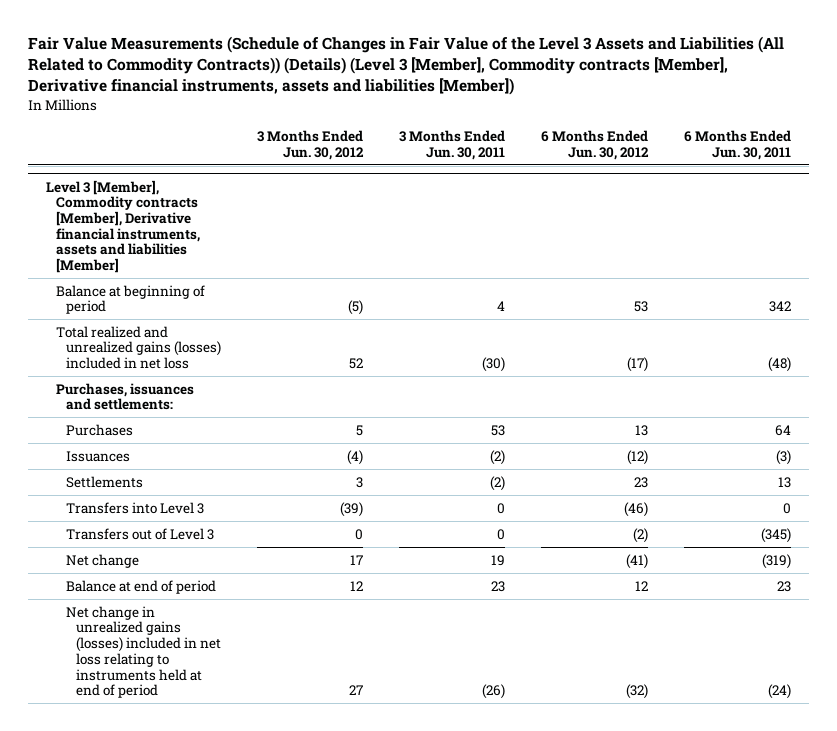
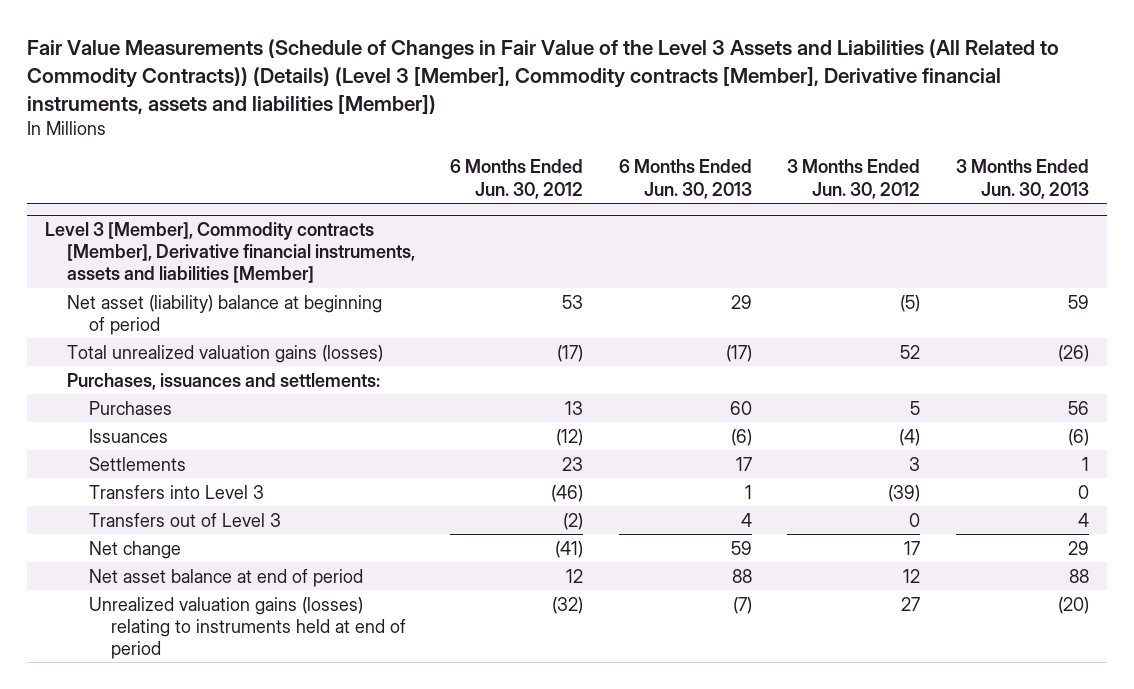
- | 3 Months Ended Jun. 30, 2012 | 3 Months Ended Jun. 30, 2011 | 6 Months Ended Jun. 30, 2012 | 6 Months Ended Jun. 30, 2011
+ | 6 Months Ended Jun. 30, 2012 | 6 Months Ended Jun. 30, 2013 | 3 Months Ended Jun. 30, 2012 | 3 Months Ended Jun. 30, 2013
@ Level 3 [Member], Commodity contracts [Member], Derivative financial instruments, assets and liabilities [Member]
- Balance at beginning of period | (5) | 4 | 53 | 342
- Total realized and unrealized gains (losses) included in net loss | 52 | (30) | (17) | (48)
+ Net asset (liability) balance at beginning of period | 53 | 29 | (5) | 59
+ Total unrealized valuation gains (losses) | (17) | (17) | 52 | (26)
- Balance at end of period | 12 | 23 | 12 | 23
- Net change in unrealized gains (losses) included in net loss relating to instruments held at end of period | 27 | (26) | (32) | (24)
+ Net asset balance at end of period | 12 | 88 | 12 | 88
+ Unrealized valuation gains (losses) relating to instruments held at end of period | (32) | (7) | 27 | (20)

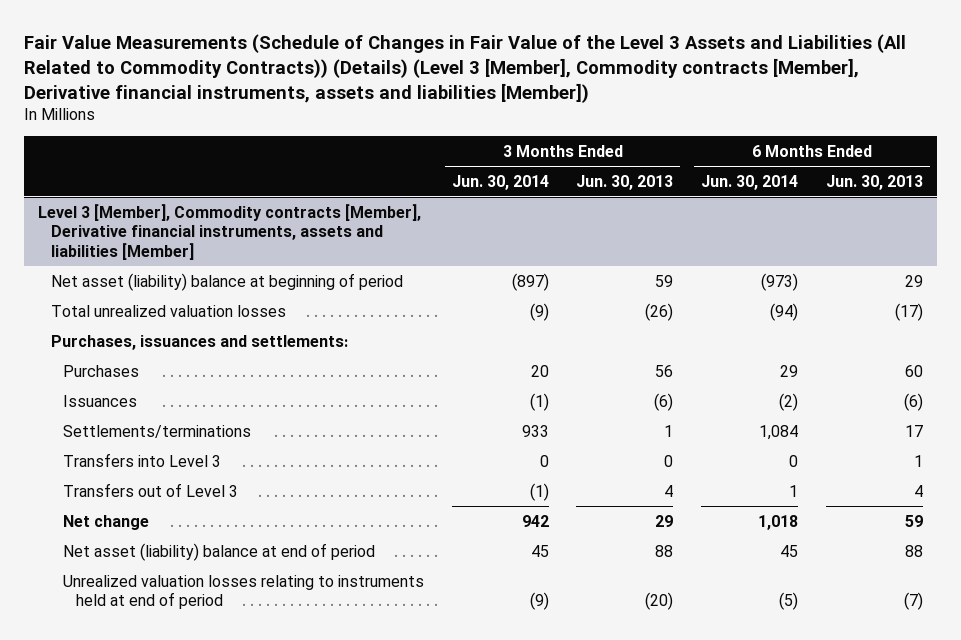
- | 6 Months Ended Jun. 30, 2012 | 6 Months Ended Jun. 30, 2013 | 3 Months Ended Jun. 30, 2012 | 3 Months Ended Jun. 30, 2013
+ | 3 Months Ended Jun. 30, 2014 | 3 Months Ended Jun. 30, 2013 | 6 Months Ended Jun. 30, 2014 | 6 Months Ended Jun. 30, 2013
@ Level 3 [Member], Commodity contracts [Member], Derivative financial instruments, assets and liabilities [Member]
- Total unrealized valuation gains (losses) | (17) | (17) | 52 | (26)
+ Total unrealized valuation losses | (9) | (26) | (94) | (17)
- Settlements | 23 | 17 | 3 | 1
+ Settlements/terminations | 933 | 1 | 1,084 | 17
- Net asset balance at end of period | 12 | 88 | 12 | 88
- Unrealized valuation gains (losses) relating to instruments held at end of period | (32) | (7) | 27 | (20)
+ Net asset (liability) balance at end of period | 45 | 88 | 45 | 88
+ Unrealized valuation losses relating to instruments held at end of period | (9) | (20) | (5) | (7)

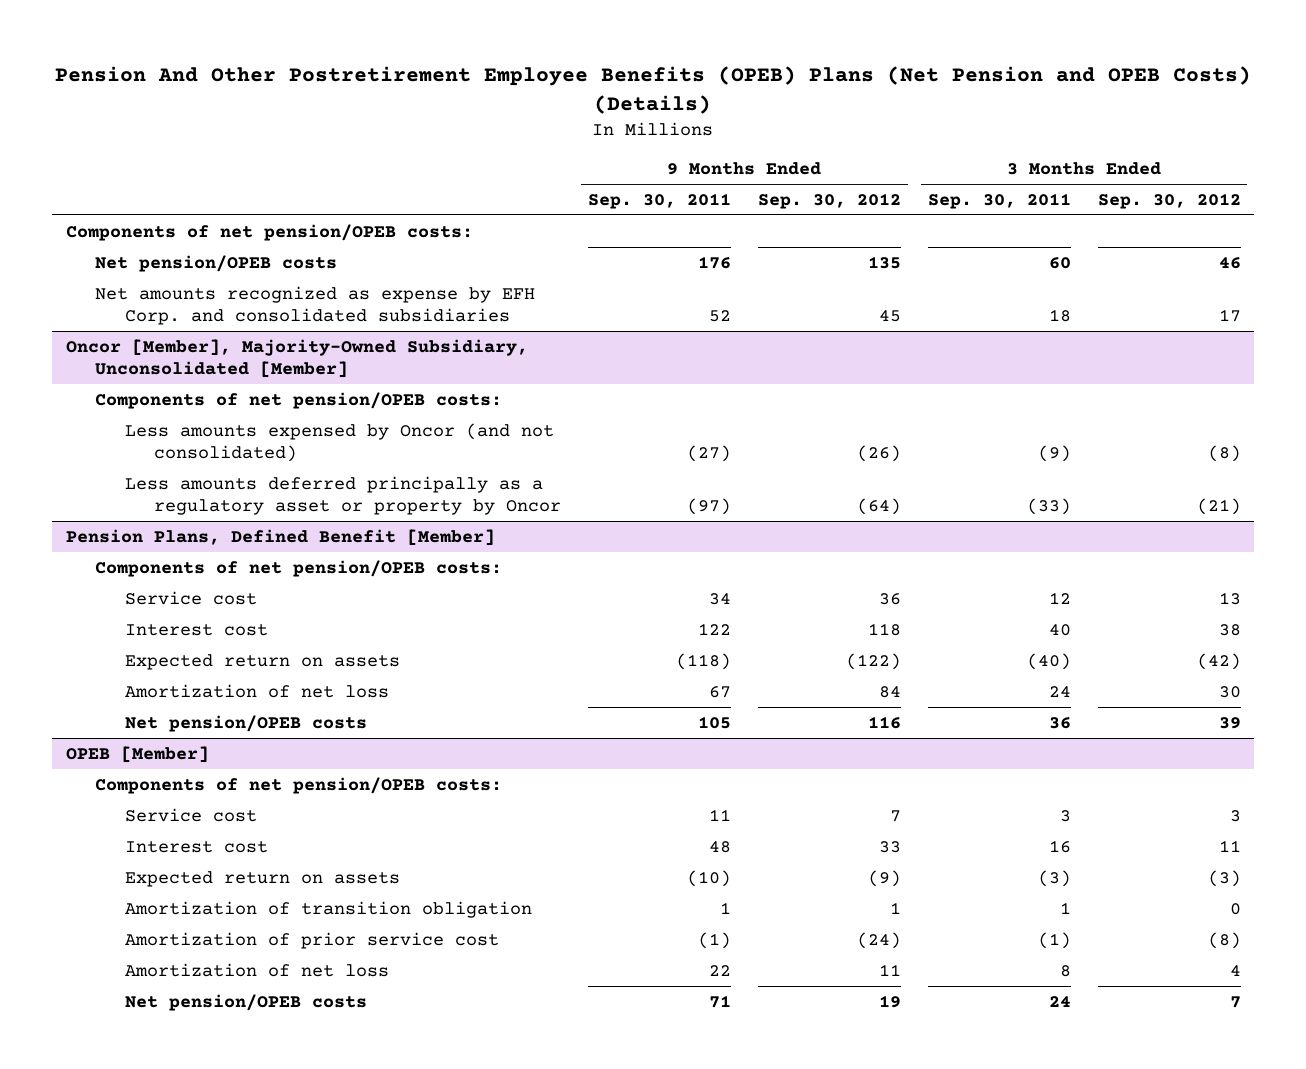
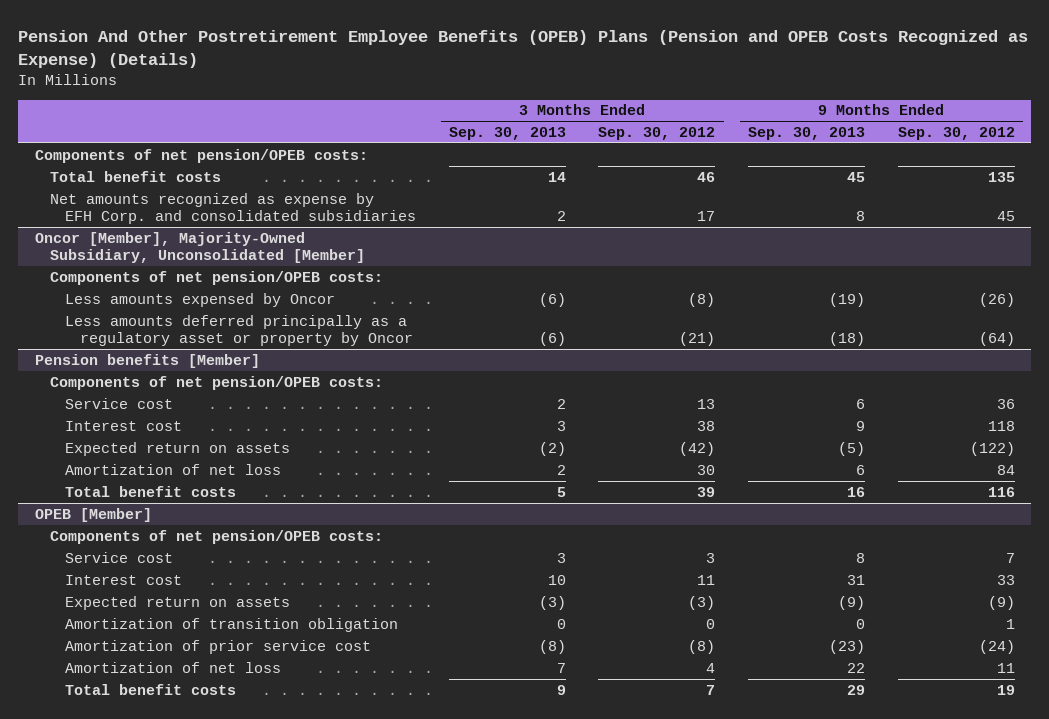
- Pension And Other Postretirement Employee Benefits (OPEB) Plans (Net Pension and OPEB Costs) (Details)
+ Pension And Other Postretirement Employee Benefits (OPEB) Plans (Pension and OPEB Costs Recognized as Expense) (Details)
- | 9 Months Ended Sep. 30, 2011 | 9 Months Ended Sep. 30, 2012 | 3 Months Ended Sep. 30, 2011 | 3 Months Ended Sep. 30, 2012
+ | 3 Months Ended Sep. 30, 2013 | 3 Months Ended Sep. 30, 2012 | 9 Months Ended Sep. 30, 2013 | 9 Months Ended Sep. 30, 2012
- Net pension/OPEB costs | 176 | 135 | 60 | 46
+ Total benefit costs | 14 | 46 | 45 | 135
@ Oncor [Member], Majority-Owned Subsidiary, Unconsolidated [Member]
- Less amounts expensed by Oncor (and not consolidated) | (27) | (26) | (9) | (8)
+ Less amounts expensed by Oncor | (6) | (8) | (19) | (26)
- Pension Plans, Defined Benefit [Member]
+ Pension benefits [Member]
- Net pension/OPEB costs | 105 | 116 | 36 | 39
+ Total benefit costs | 5 | 39 | 16 | 116
@ OPEB [Member]
- Net pension/OPEB costs | 71 | 19 | 24 | 7
+ Total benefit costs | 9 | 7 | 29 | 19

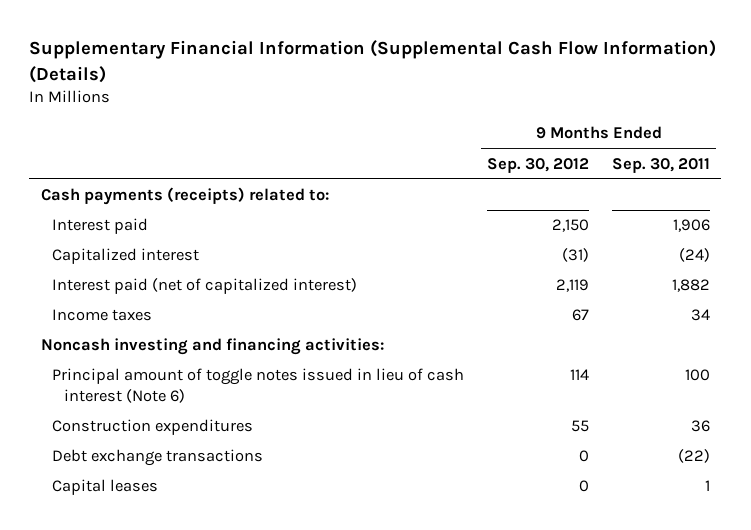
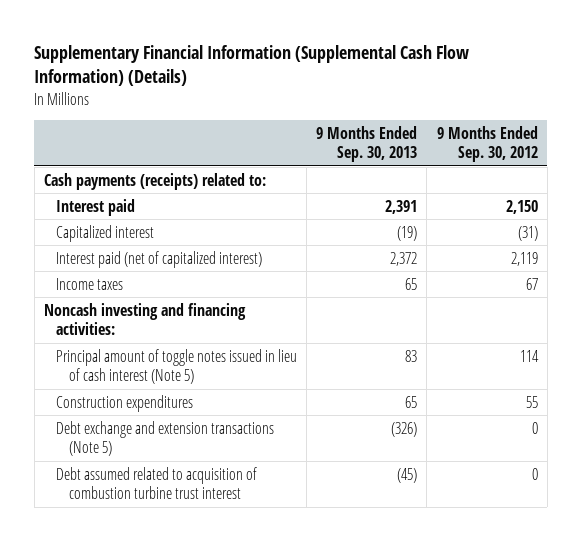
- | 9 Months Ended Sep. 30, 2012 | 9 Months Ended Sep. 30, 2011
+ | 9 Months Ended Sep. 30, 2013 | 9 Months Ended Sep. 30, 2012
- Principal amount of toggle notes issued in lieu of cash interest (Note 6) | 114 | 100
+ Principal amount of toggle notes issued in lieu of cash interest (Note 5) | 83 | 114
- Debt exchange transactions | 0 | (22)
- Capital leases | 0 | 1
+ Debt exchange and extension transactions (Note 5) | (326) | 0
+ Debt assumed related to acquisition of combustion turbine trust interest | (45) | 0

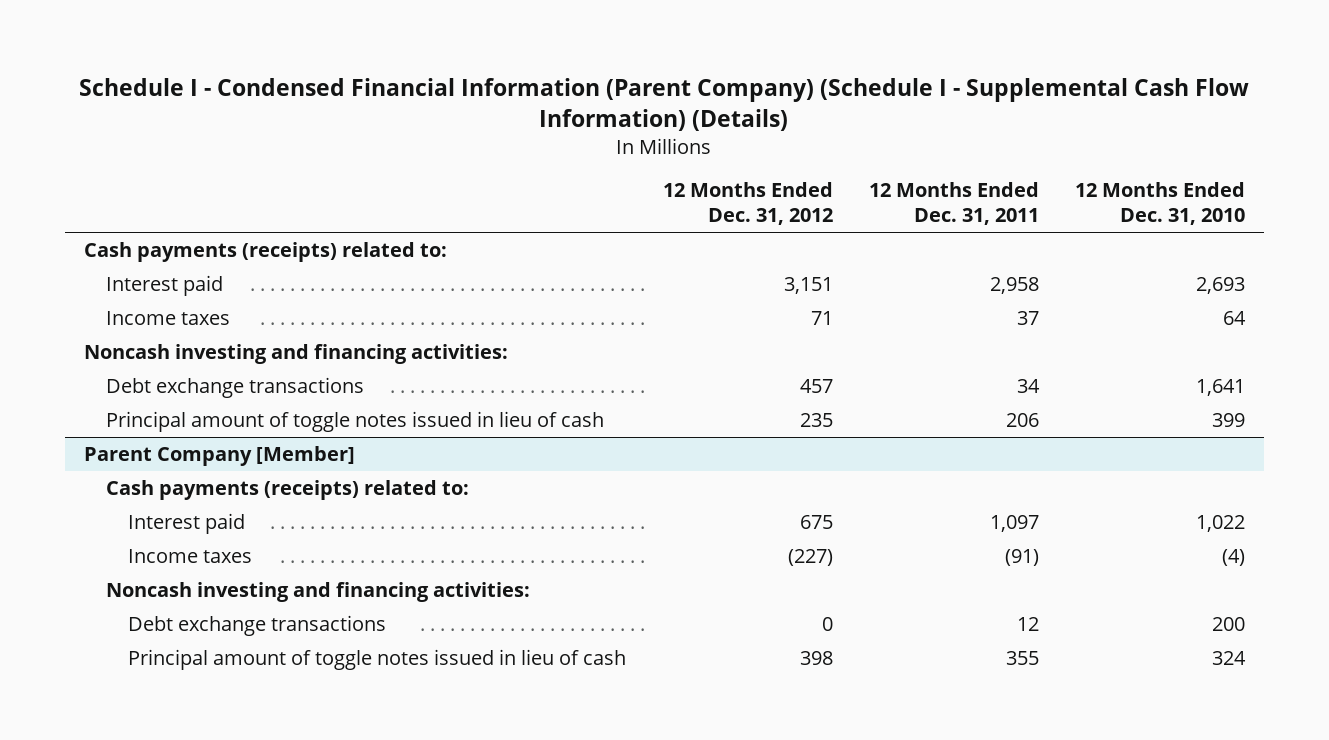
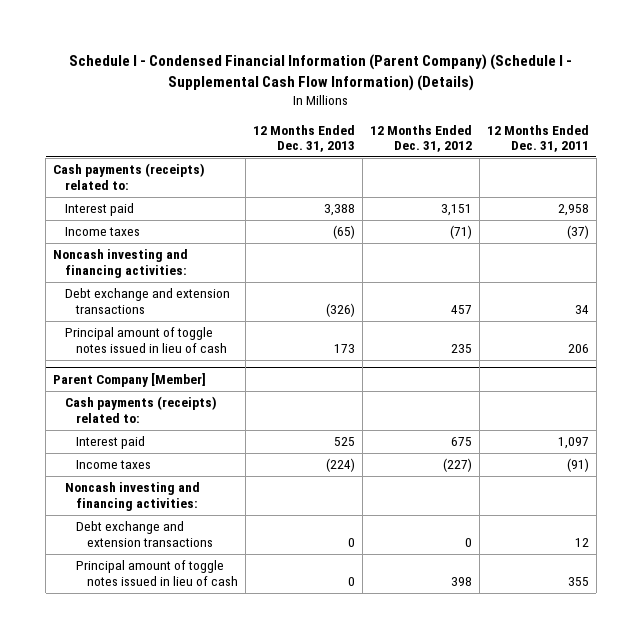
- | 12 Months Ended Dec. 31, 2012 | 12 Months Ended Dec. 31, 2011 | 12 Months Ended Dec. 31, 2010
+ | 12 Months Ended Dec. 31, 2013 | 12 Months Ended Dec. 31, 2012 | 12 Months Ended Dec. 31, 2011
- Income taxes | 71 | 37 | 64
+ Income taxes | (65) | (71) | (37)
- Debt exchange transactions | 457 | 34 | 1,641
+ Debt exchange and extension transactions | (326) | 457 | 34
@ Parent Company [Member]
- Debt exchange transactions | 0 | 12 | 200
+ Debt exchange and extension transactions | 0 | 0 | 12

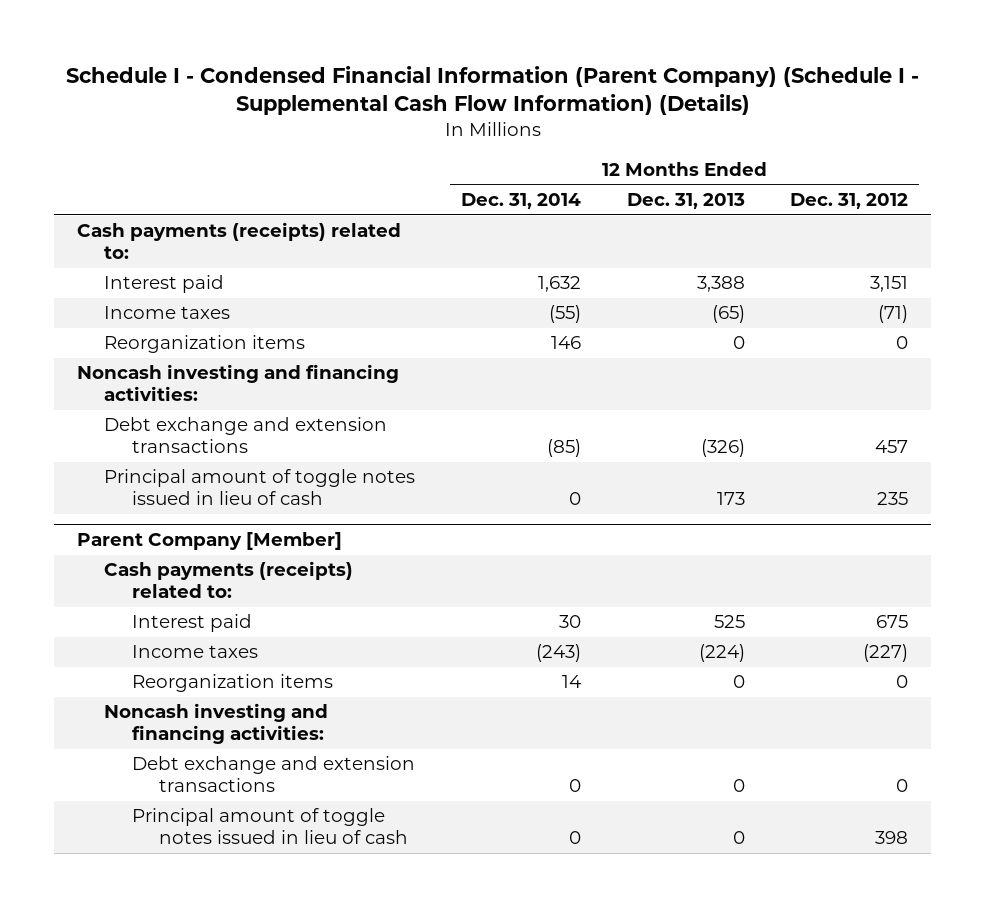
- | 12 Months Ended Dec. 31, 2013 | 12 Months Ended Dec. 31, 2012 | 12 Months Ended Dec. 31, 2011
+ | 12 Months Ended Dec. 31, 2014 | 12 Months Ended Dec. 31, 2013 | 12 Months Ended Dec. 31, 2012
+ Reorganization items | 146 | 0 | 0
@ Parent Company [Member]
+ Reorganization items | 14 | 0 | 0

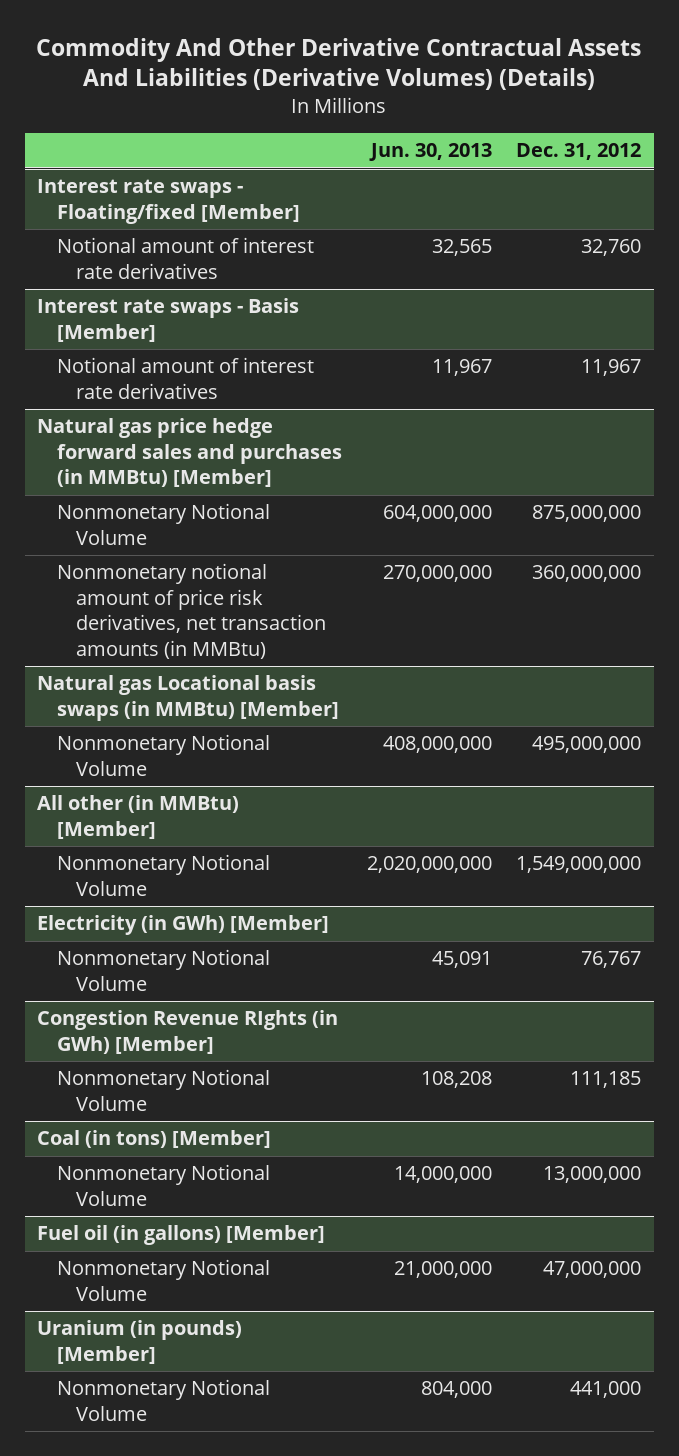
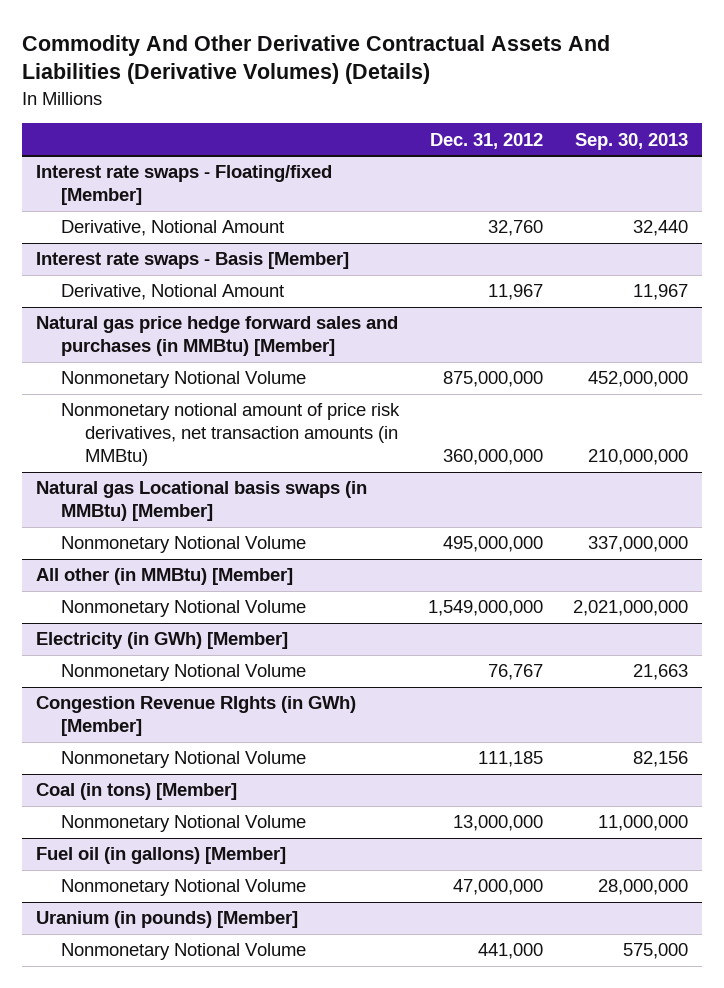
- | Jun. 30, 2013 | Dec. 31, 2012
+ | Dec. 31, 2012 | Sep. 30, 2013
@ Interest rate swaps - Floating/fixed [Member]
- Notional amount of interest rate derivatives | 32,565 | 32,760
+ Derivative, Notional Amount | 32,760 | 32,440
@ Interest rate swaps - Basis [Member]
- Notional amount of interest rate derivatives | 11,967 | 11,967
+ Derivative, Notional Amount | 11,967 | 11,967

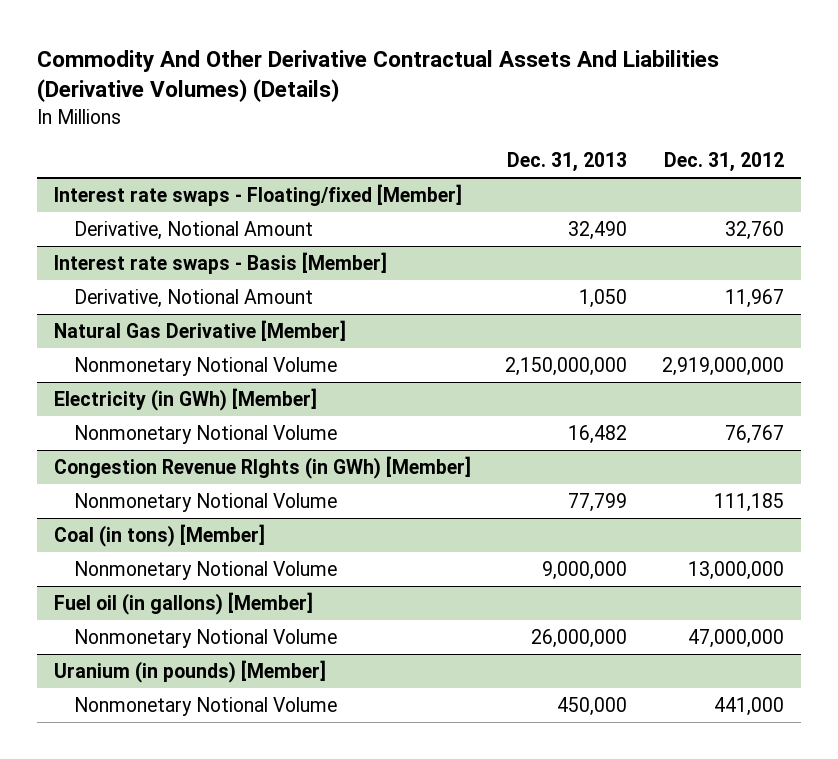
- | Dec. 31, 2012 | Sep. 30, 2013
+ | Dec. 31, 2013 | Dec. 31, 2012
- Natural gas price hedge forward sales and purchases (in MMBtu) [Member]
- Nonmonetary Notional Volume | 875,000,000 | 452,000,000
- Nonmonetary notional amount of price risk derivatives, net transaction amounts (in MMBtu) | 360,000,000 | 210,000,000
- Natural gas Locational basis swaps (in MMBtu) [Member]
- Nonmonetary Notional Volume | 495,000,000 | 337,000,000
- All other (in MMBtu) [Member]
- Nonmonetary Notional Volume | 1,549,000,000 | 2,021,000,000
+ Natural Gas Derivative [Member]
+ Nonmonetary Notional Volume | 2,150,000,000 | 2,919,000,000

